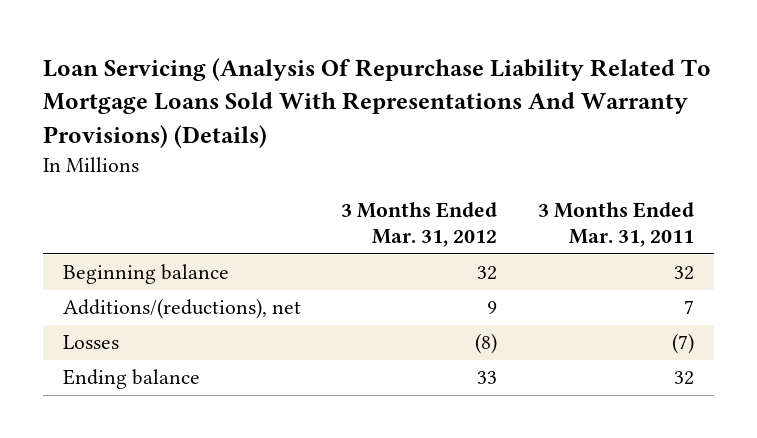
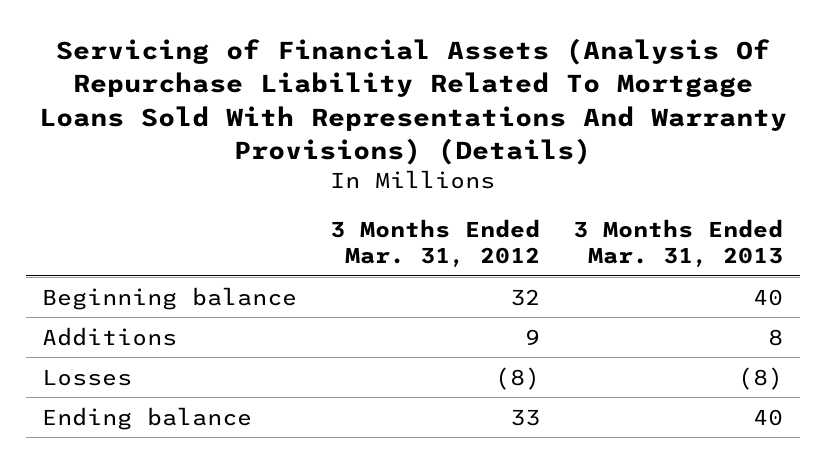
- Loan Servicing (Analysis Of Repurchase Liability Related To Mortgage Loans Sold With Representations And Warranty Provisions) (Details)
+ Servicing of Financial Assets (Analysis Of Repurchase Liability Related To Mortgage Loans Sold With Representations And Warranty Provisions) (Details)
- | 3 Months Ended Mar. 31, 2012 | 3 Months Ended Mar. 31, 2011
+ | 3 Months Ended Mar. 31, 2012 | 3 Months Ended Mar. 31, 2013
- Additions/(reductions), net | 9 | 7
+ Additions | 9 | 8

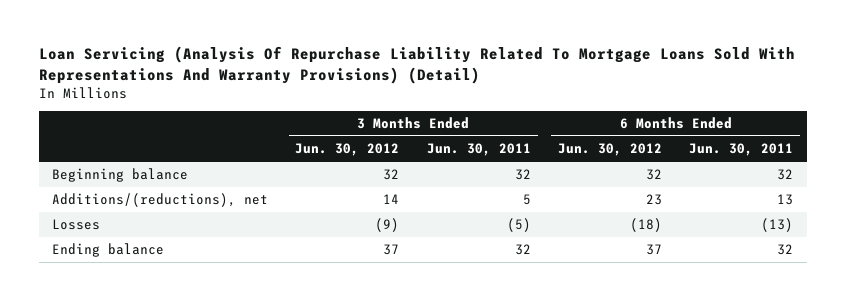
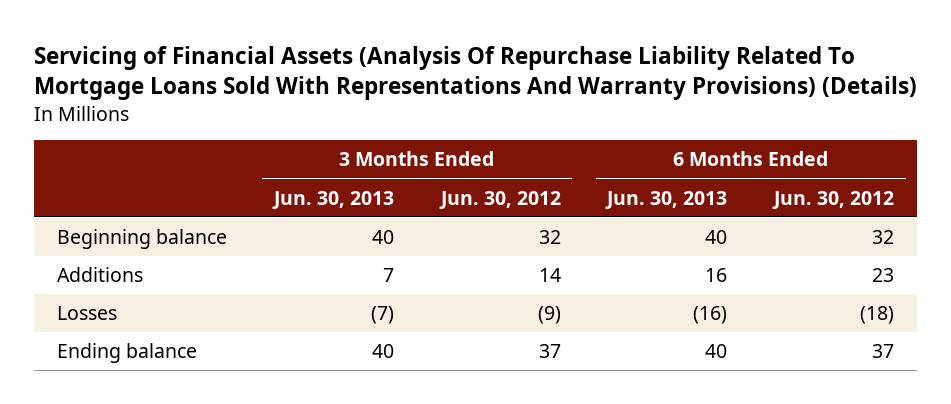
- Loan Servicing (Analysis Of Repurchase Liability Related To Mortgage Loans Sold With Representations And Warranty Provisions) (Detail)
+ Servicing of Financial Assets (Analysis Of Repurchase Liability Related To Mortgage Loans Sold With Representations And Warranty Provisions) (Details)
- | 3 Months Ended Jun. 30, 2012 | 3 Months Ended Jun. 30, 2011 | 6 Months Ended Jun. 30, 2012 | 6 Months Ended Jun. 30, 2011
+ | 3 Months Ended Jun. 30, 2013 | 3 Months Ended Jun. 30, 2012 | 6 Months Ended Jun. 30, 2013 | 6 Months Ended Jun. 30, 2012
- Additions/(reductions), net | 14 | 5 | 23 | 13
+ Additions | 7 | 14 | 16 | 23

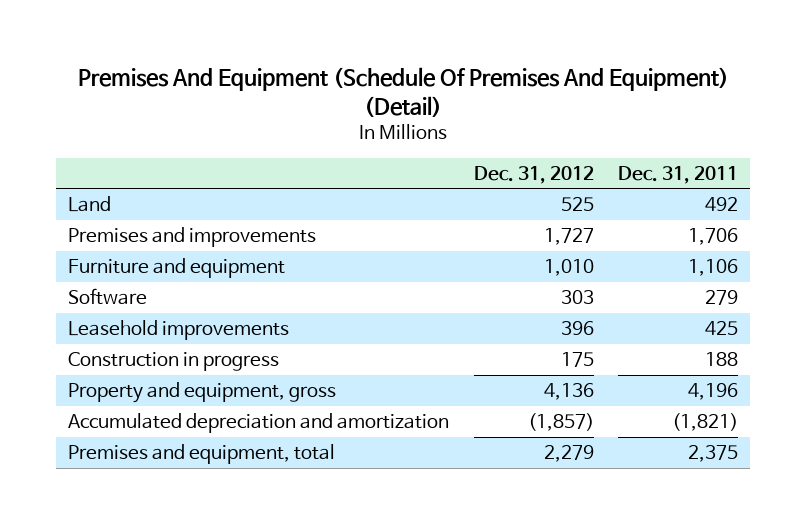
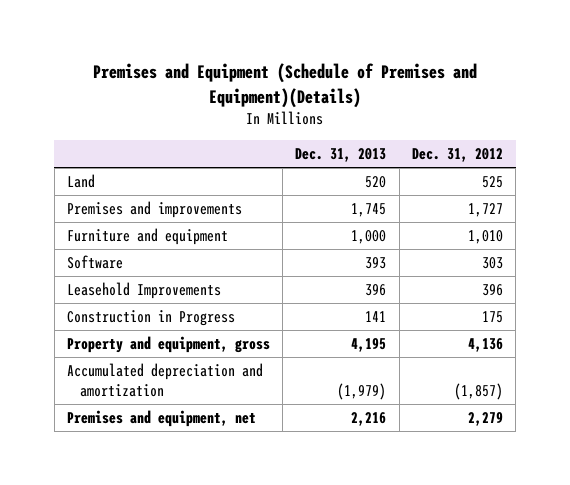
- Premises And Equipment (Schedule Of Premises And Equipment) (Detail)
+ Premises and Equipment (Schedule of Premises and Equipment)(Details)
- | Dec. 31, 2012 | Dec. 31, 2011
+ | Dec. 31, 2013 | Dec. 31, 2012
- Leasehold improvements | 396 | 425
- Construction in progress | 175 | 188
+ Leasehold Improvements | 396 | 396
+ Construction in Progress | 141 | 175
- Premises and equipment, total | 2,279 | 2,375
+ Premises and equipment, net | 2,216 | 2,279

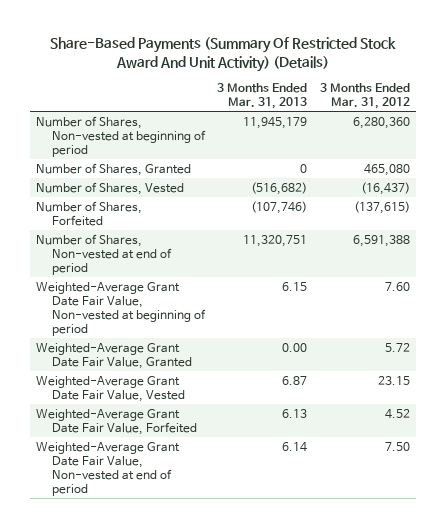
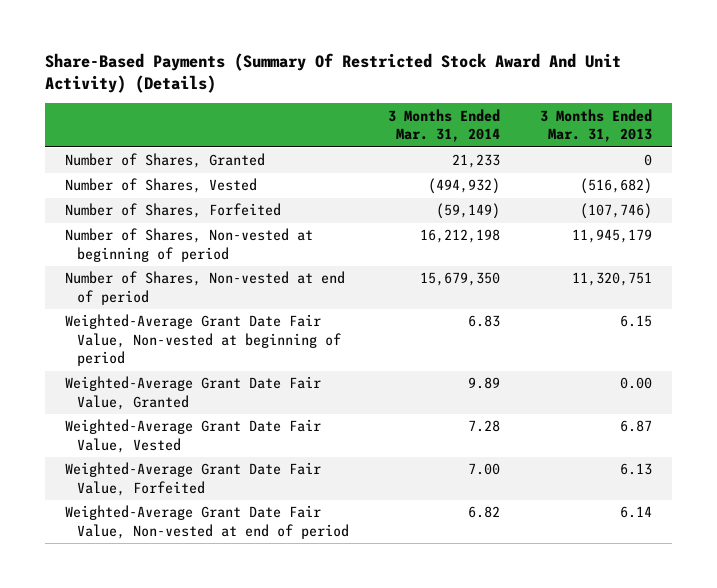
- | 3 Months Ended Mar. 31, 2013 | 3 Months Ended Mar. 31, 2012
+ | 3 Months Ended Mar. 31, 2014 | 3 Months Ended Mar. 31, 2013
moved down: Number of Shares, Non-vested at beginning of period | 16,212,198 | 11,945,179

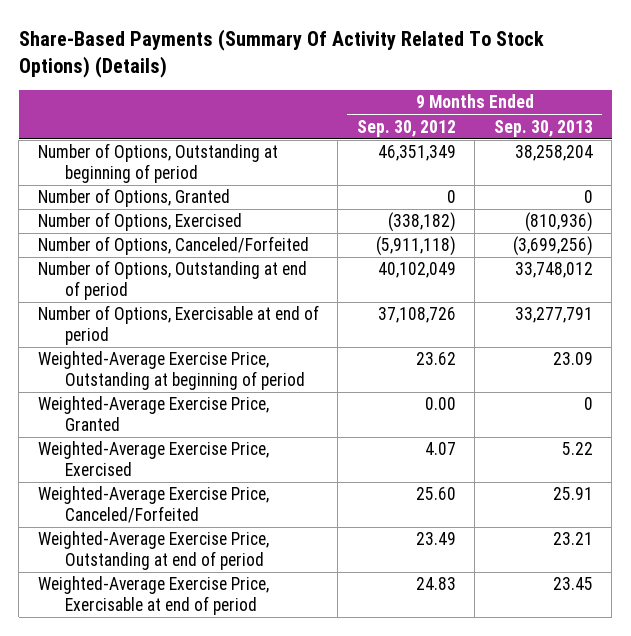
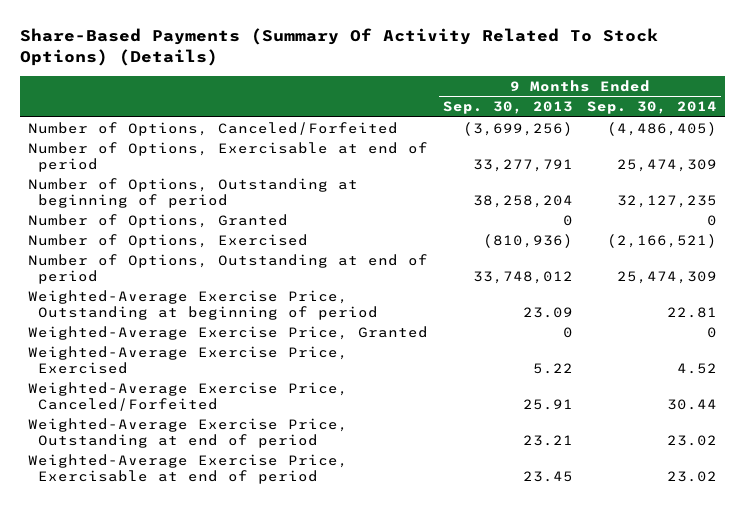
- | 9 Months Ended Sep. 30, 2012 | 9 Months Ended Sep. 30, 2013
+ | 9 Months Ended Sep. 30, 2013 | 9 Months Ended Sep. 30, 2014
moved up: Number of Options, Canceled/Forfeited | (3,699,256) | (4,486,405)
moved up: Number of Options, Exercisable at end of period | 33,277,791 | 25,474,309

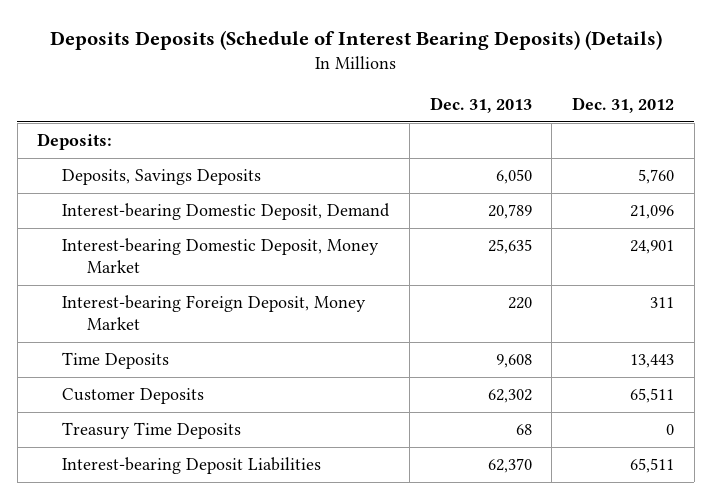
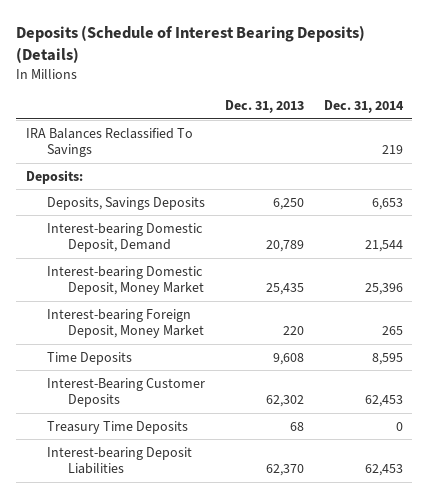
- Deposits Deposits (Schedule of Interest Bearing Deposits) (Details)
+ Deposits (Schedule of Interest Bearing Deposits) (Details)
- | Dec. 31, 2013 | Dec. 31, 2012
+ | Dec. 31, 2013 | Dec. 31, 2014
+ IRA Balances Reclassified To Savings | | 219
- Deposits, Savings Deposits | 6,050 | 5,760
+ Deposits, Savings Deposits | 6,250 | 6,653
- Interest-bearing Domestic Deposit, Money Market | 25,635 | 24,901
+ Interest-bearing Domestic Deposit, Money Market | 25,435 | 25,396
- Customer Deposits | 62,302 | 65,511
+ Interest-Bearing Customer Deposits | 62,302 | 62,453

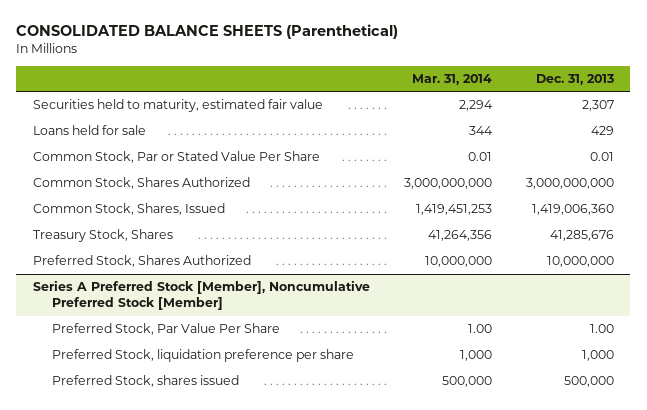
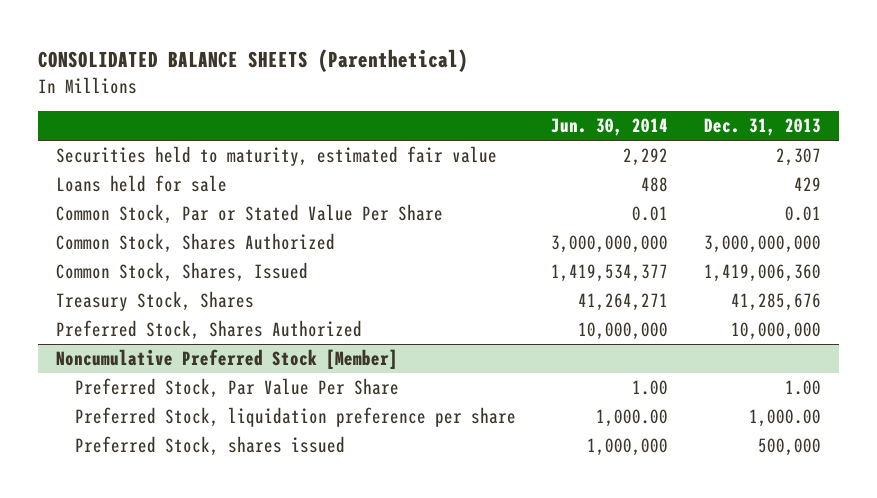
- | Mar. 31, 2014 | Dec. 31, 2013
+ | Jun. 30, 2014 | Dec. 31, 2013
- Series A Preferred Stock [Member], Noncumulative Preferred Stock [Member]
+ Noncumulative Preferred Stock [Member]
- Preferred Stock, liquidation preference per share | 1,000 | 1,000
+ Preferred Stock, liquidation preference per share | 1,000.00 | 1,000.00

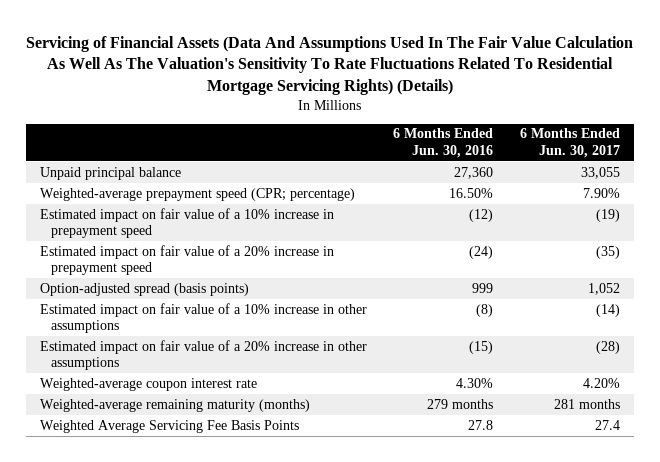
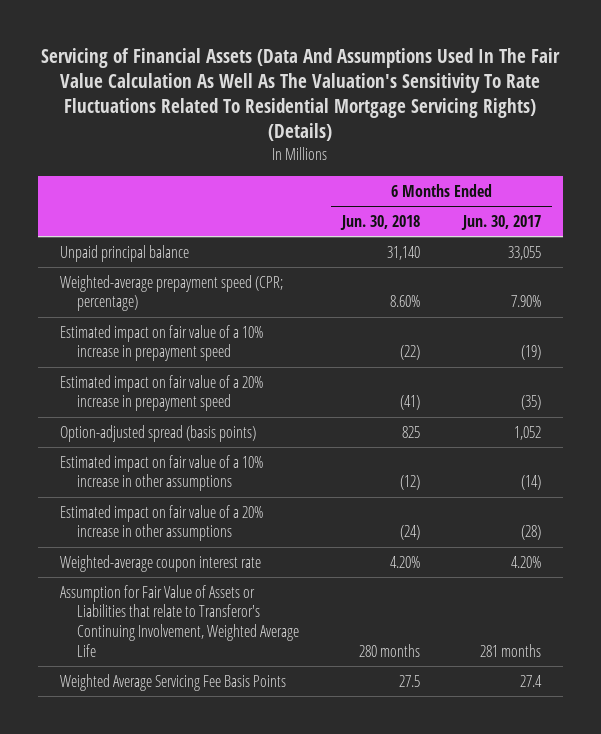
- | 6 Months Ended Jun. 30, 2016 | 6 Months Ended Jun. 30, 2017
+ | 6 Months Ended Jun. 30, 2018 | 6 Months Ended Jun. 30, 2017
- Weighted-average remaining maturity (months) | 279 months | 281 months
+ Assumption for Fair Value of Assets or Liabilities that relate to Transferor's Continuing Involvement, Weighted Average Life | 280 months | 281 months

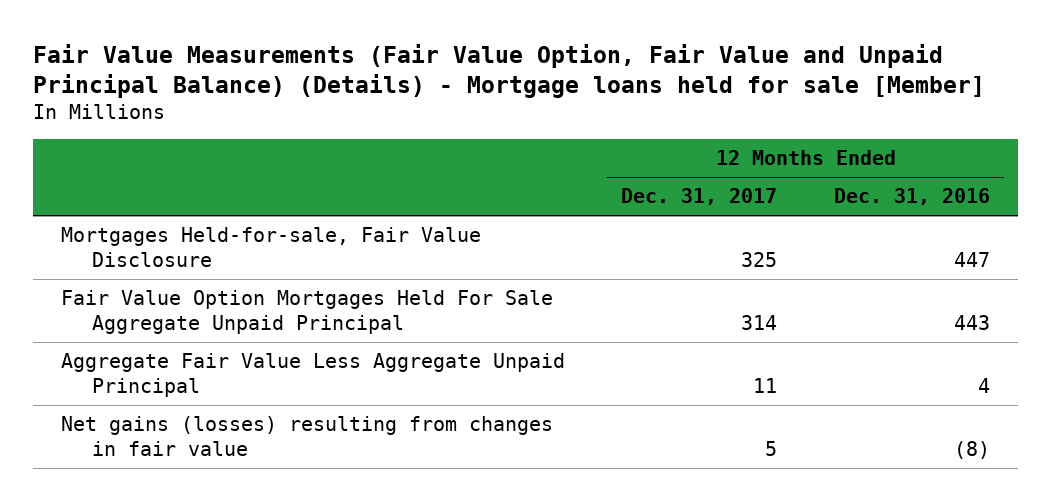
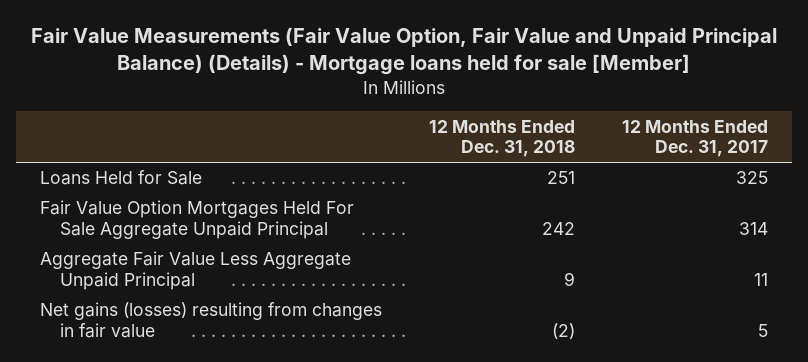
- | 12 Months Ended Dec. 31, 2017 | 12 Months Ended Dec. 31, 2016
+ | 12 Months Ended Dec. 31, 2018 | 12 Months Ended Dec. 31, 2017
- Mortgages Held-for-sale, Fair Value Disclosure | 325 | 447
+ Loans Held for Sale | 251 | 325

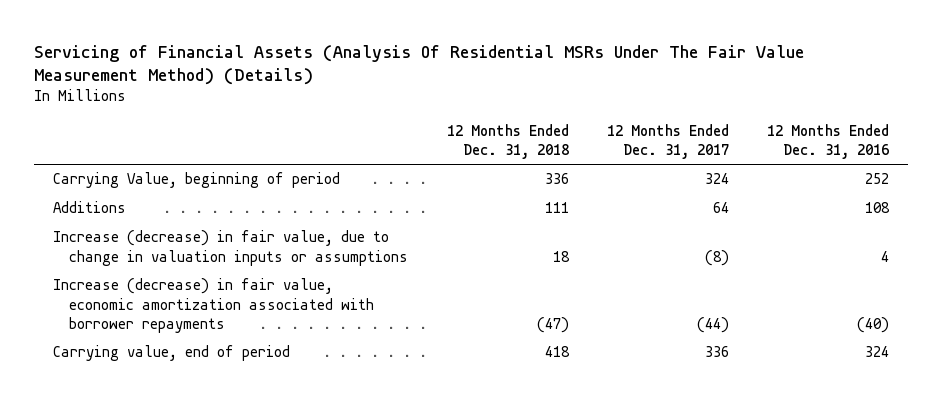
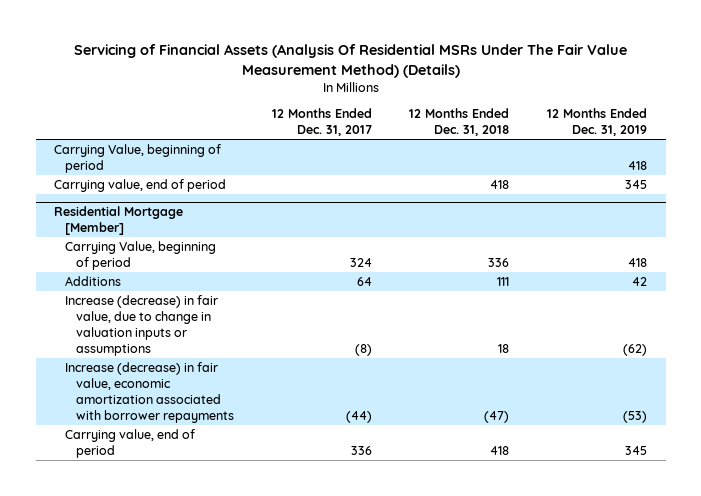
- | 12 Months Ended Dec. 31, 2018 | 12 Months Ended Dec. 31, 2017 | 12 Months Ended Dec. 31, 2016
+ | 12 Months Ended Dec. 31, 2017 | 12 Months Ended Dec. 31, 2018 | 12 Months Ended Dec. 31, 2019
+ Carrying Value, beginning of period | | | 418
+ Carrying value, end of period | | 418 | 345
+ Residential Mortgage [Member]

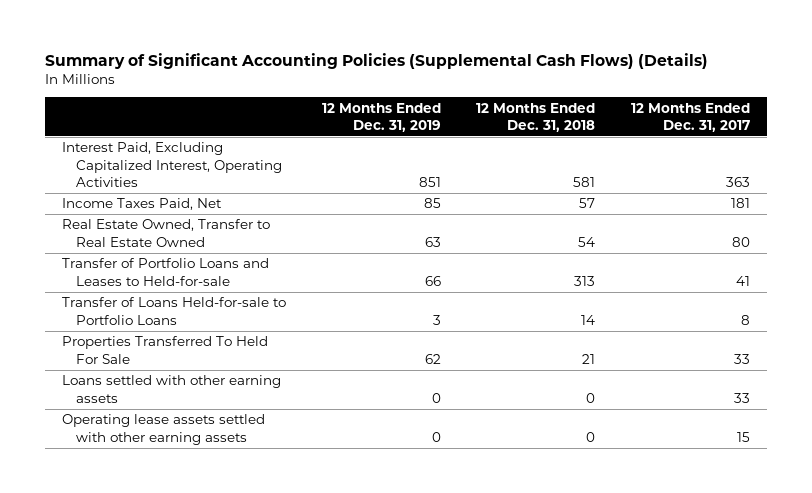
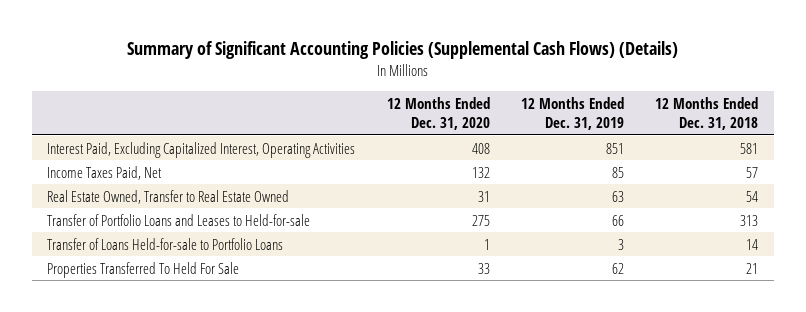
- | 12 Months Ended Dec. 31, 2019 | 12 Months Ended Dec. 31, 2018 | 12 Months Ended Dec. 31, 2017
+ | 12 Months Ended Dec. 31, 2020 | 12 Months Ended Dec. 31, 2019 | 12 Months Ended Dec. 31, 2018
- Loans settled with other earning assets | 0 | 0 | 33
- Operating lease assets settled with other earning assets | 0 | 0 | 15

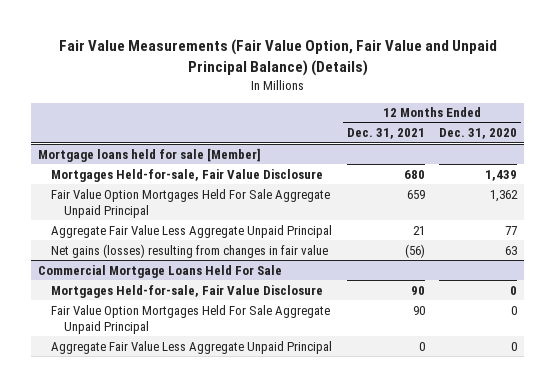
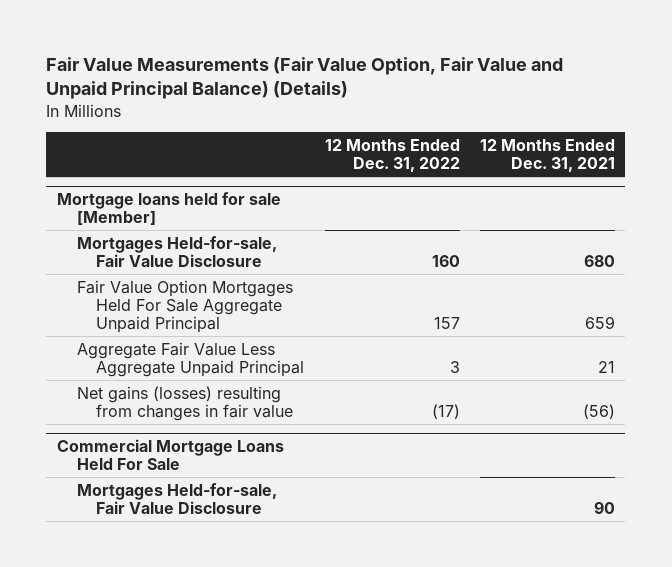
- | 12 Months Ended Dec. 31, 2021 | 12 Months Ended Dec. 31, 2020
+ | 12 Months Ended Dec. 31, 2022 | 12 Months Ended Dec. 31, 2021
@ Commercial Mortgage Loans Held For Sale
- Fair Value Option Mortgages Held For Sale Aggregate Unpaid Principal | 90 | 0
- Aggregate Fair Value Less Aggregate Unpaid Principal | 0 | 0

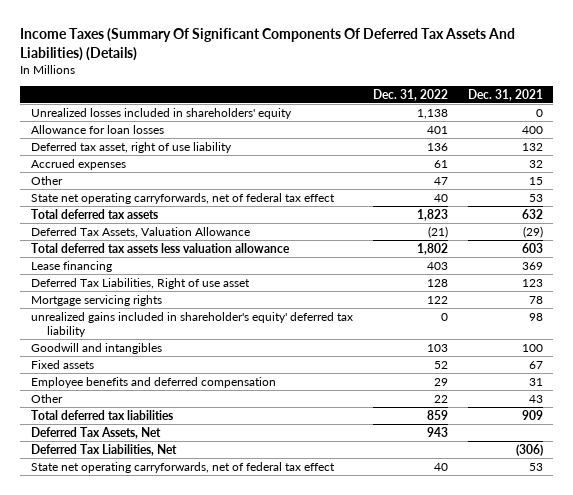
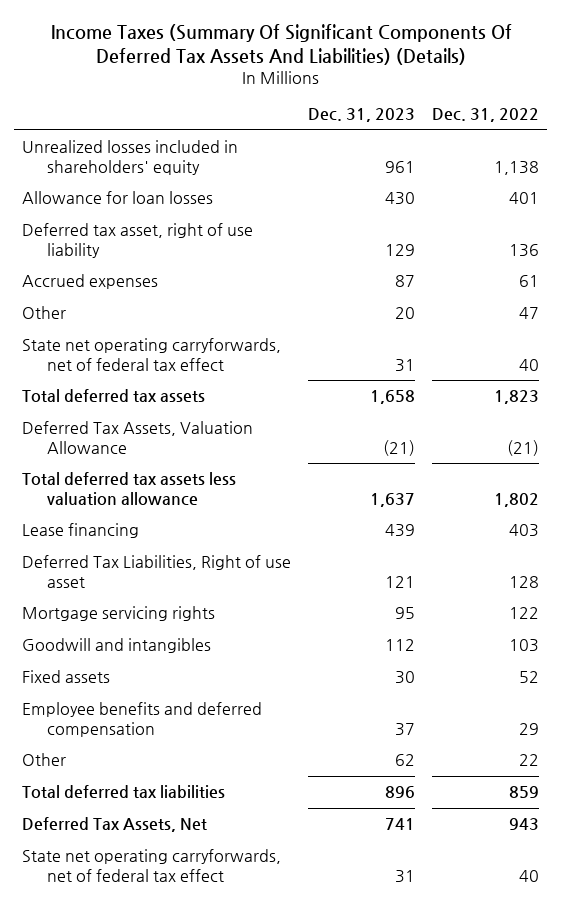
- | Dec. 31, 2022 | Dec. 31, 2021
+ | Dec. 31, 2023 | Dec. 31, 2022
- unrealized gains included in shareholder's equity' deferred tax liability | 0 | 98
- Deferred Tax Liabilities, Net | | (306)

